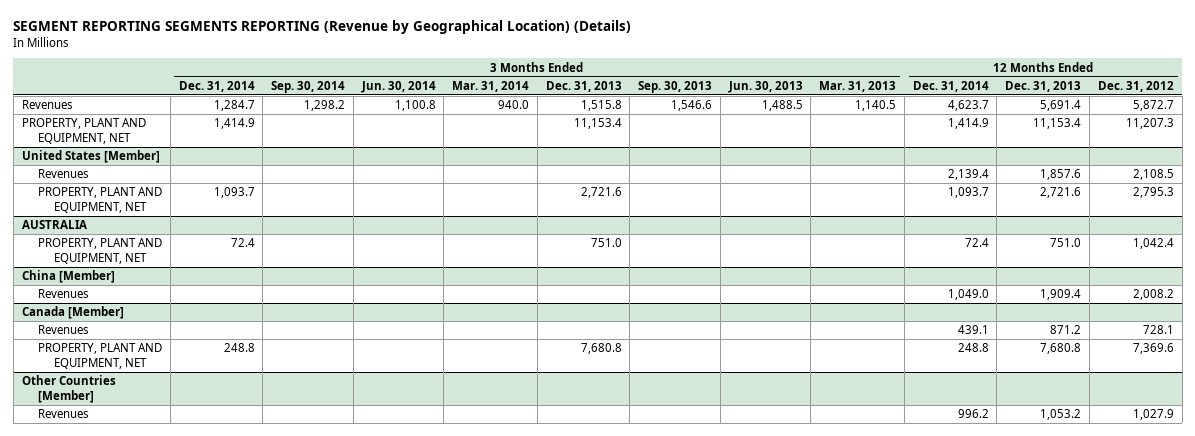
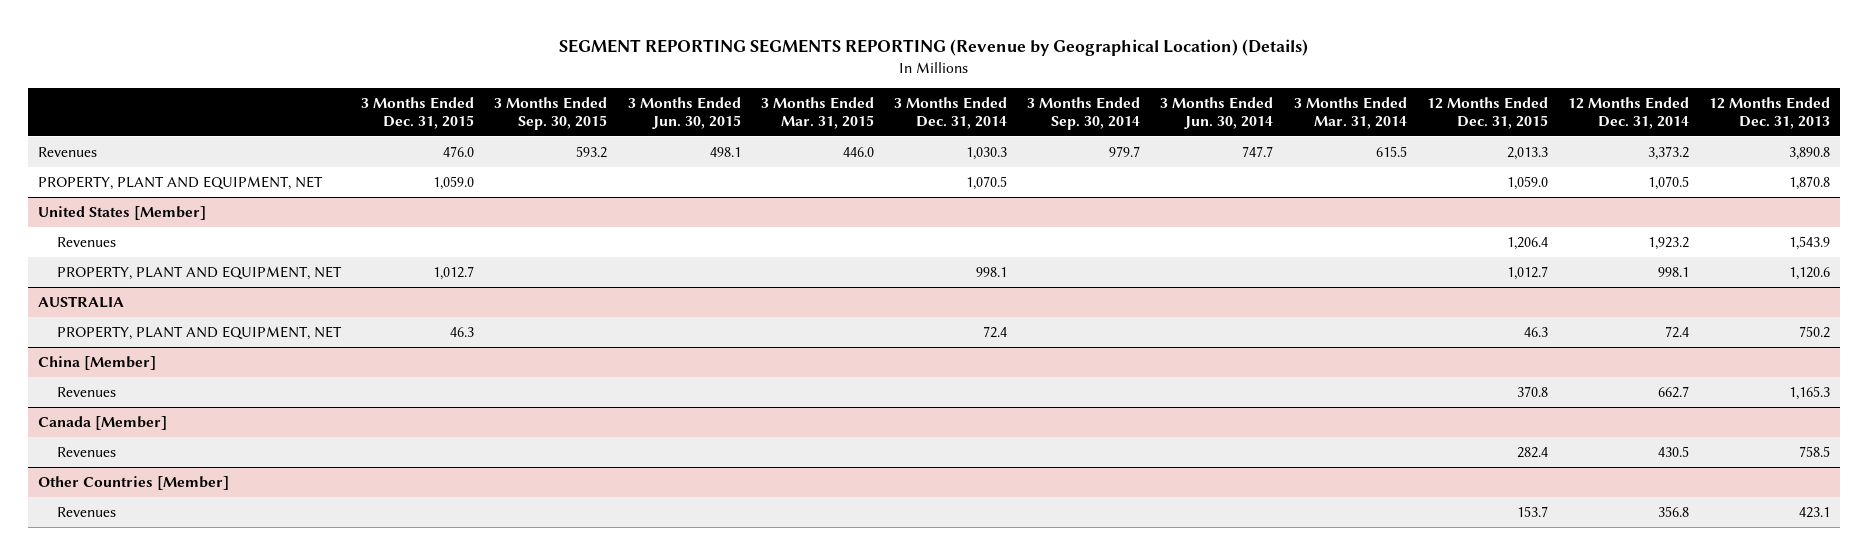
- | 3 Months Ended Dec. 31, 2014 | 3 Months Ended Sep. 30, 2014 | 3 Months Ended Jun. 30, 2014 | 3 Months Ended Mar. 31, 2014 | 3 Months Ended Dec. 31, 2013 | 3 Months Ended Sep. 30, 2013 | 3 Months Ended Jun. 30, 2013 | 3 Months Ended Mar. 31, 2013 | 12 Months Ended Dec. 31, 2014 | 12 Months Ended Dec. 31, 2013 | 12 Months Ended Dec. 31, 2012
+ | 3 Months Ended Dec. 31, 2015 | 3 Months Ended Sep. 30, 2015 | 3 Months Ended Jun. 30, 2015 | 3 Months Ended Mar. 31, 2015 | 3 Months Ended Dec. 31, 2014 | 3 Months Ended Sep. 30, 2014 | 3 Months Ended Jun. 30, 2014 | 3 Months Ended Mar. 31, 2014 | 12 Months Ended Dec. 31, 2015 | 12 Months Ended Dec. 31, 2014 | 12 Months Ended Dec. 31, 2013
- Revenues | 1,284.7 | 1,298.2 | 1,100.8 | 940.0 | 1,515.8 | 1,546.6 | 1,488.5 | 1,140.5 | 4,623.7 | 5,691.4 | 5,872.7
- PROPERTY, PLANT AND EQUIPMENT, NET | 1,414.9 | | | | 11,153.4 | | | | 1,414.9 | 11,153.4 | 11,207.3
+ Revenues | 476.0 | 593.2 | 498.1 | 446.0 | 1,030.3 | 979.7 | 747.7 | 615.5 | 2,013.3 | 3,373.2 | 3,890.8
+ PROPERTY, PLANT AND EQUIPMENT, NET | 1,059.0 | | | | 1,070.5 | | | | 1,059.0 | 1,070.5 | 1,870.8
@ United States [Member]
- Revenues | | | | | | | | | 2,139.4 | 1,857.6 | 2,108.5
- PROPERTY, PLANT AND EQUIPMENT, NET | 1,093.7 | | | | 2,721.6 | | | | 1,093.7 | 2,721.6 | 2,795.3
+ Revenues | | | | | | | | | 1,206.4 | 1,923.2 | 1,543.9
+ PROPERTY, PLANT AND EQUIPMENT, NET | 1,012.7 | | | | 998.1 | | | | 1,012.7 | 998.1 | 1,120.6
@ AUSTRALIA
- PROPERTY, PLANT AND EQUIPMENT, NET | 72.4 | | | | 751.0 | | | | 72.4 | 751.0 | 1,042.4
+ PROPERTY, PLANT AND EQUIPMENT, NET | 46.3 | | | | 72.4 | | | | 46.3 | 72.4 | 750.2
@ China [Member]
- Revenues | | | | | | | | | 1,049.0 | 1,909.4 | 2,008.2
+ Revenues | | | | | | | | | 370.8 | 662.7 | 1,165.3
@ Canada [Member]
- Revenues | | | | | | | | | 439.1 | 871.2 | 728.1
- PROPERTY, PLANT AND EQUIPMENT, NET | 248.8 | | | | 7,680.8 | | | | 248.8 | 7,680.8 | 7,369.6
+ Revenues | | | | | | | | | 282.4 | 430.5 | 758.5
@ Other Countries [Member]
- Revenues | | | | | | | | | 996.2 | 1,053.2 | 1,027.9
+ Revenues | | | | | | | | | 153.7 | 356.8 | 423.1

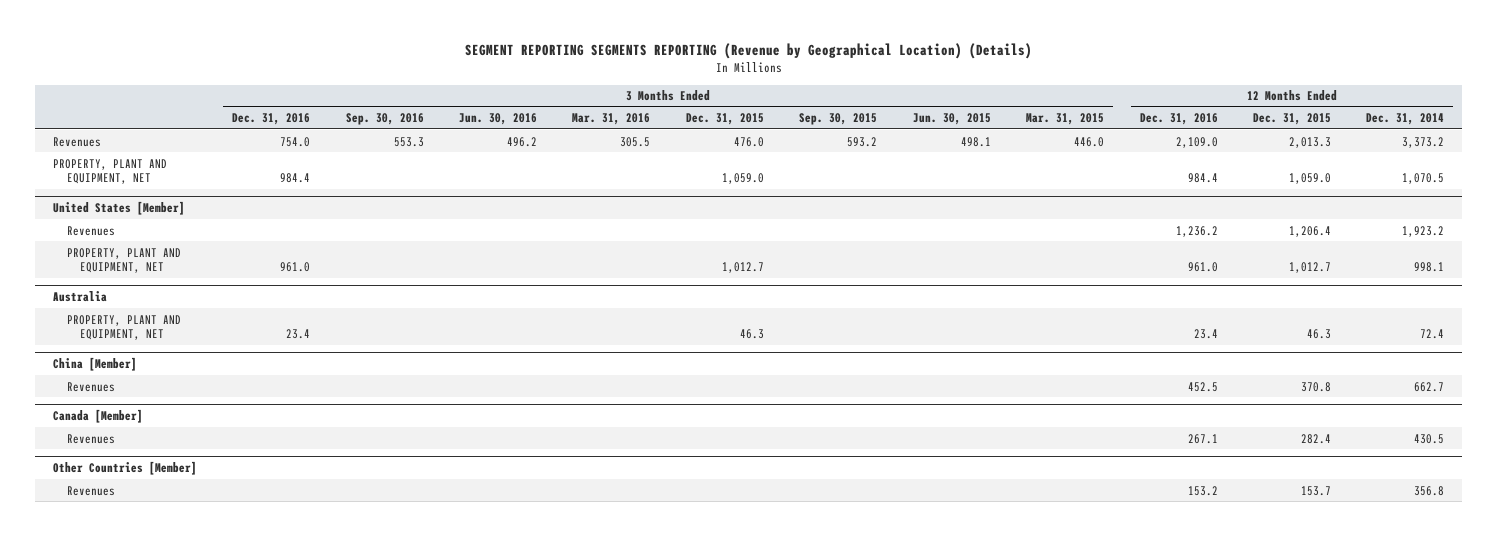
- | 3 Months Ended Dec. 31, 2015 | 3 Months Ended Sep. 30, 2015 | 3 Months Ended Jun. 30, 2015 | 3 Months Ended Mar. 31, 2015 | 3 Months Ended Dec. 31, 2014 | 3 Months Ended Sep. 30, 2014 | 3 Months Ended Jun. 30, 2014 | 3 Months Ended Mar. 31, 2014 | 12 Months Ended Dec. 31, 2015 | 12 Months Ended Dec. 31, 2014 | 12 Months Ended Dec. 31, 2013
+ | 3 Months Ended Dec. 31, 2016 | 3 Months Ended Sep. 30, 2016 | 3 Months Ended Jun. 30, 2016 | 3 Months Ended Mar. 31, 2016 | 3 Months Ended Dec. 31, 2015 | 3 Months Ended Sep. 30, 2015 | 3 Months Ended Jun. 30, 2015 | 3 Months Ended Mar. 31, 2015 | 12 Months Ended Dec. 31, 2016 | 12 Months Ended Dec. 31, 2015 | 12 Months Ended Dec. 31, 2014
- AUSTRALIA
+ Australia

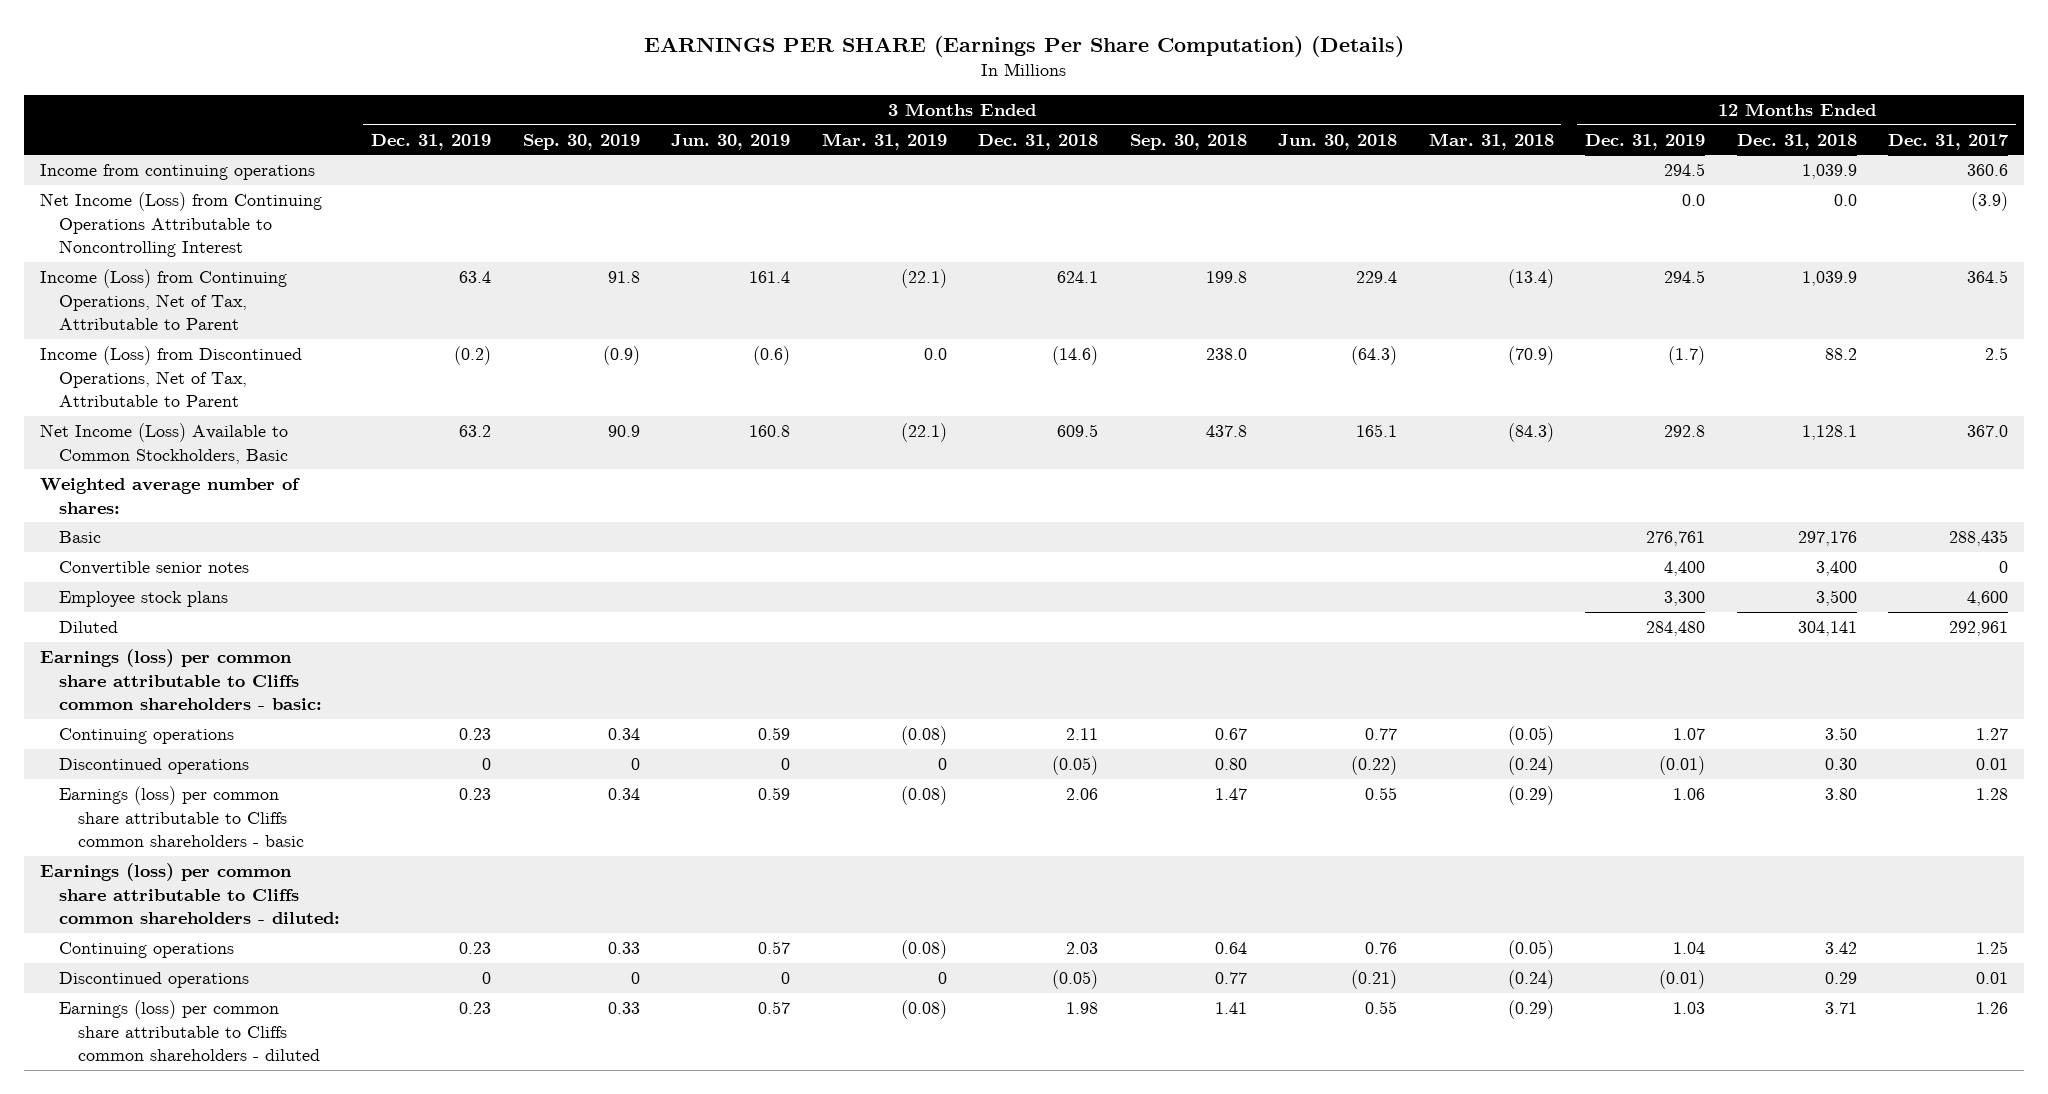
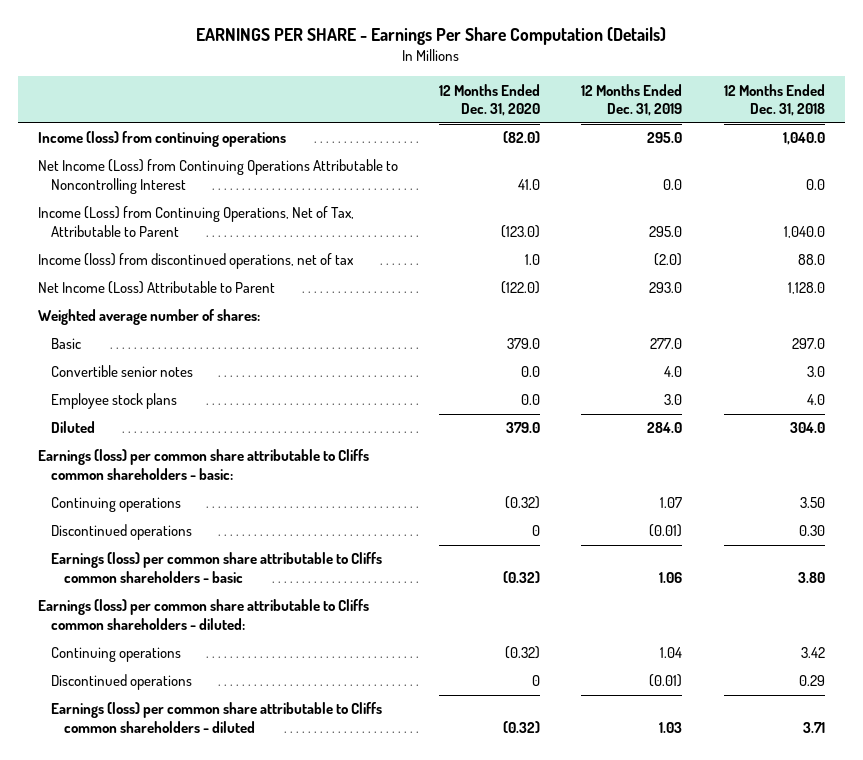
- EARNINGS PER SHARE (Earnings Per Share Computation) (Details)
+ EARNINGS PER SHARE - Earnings Per Share Computation (Details)
- | 3 Months Ended Dec. 31, 2019 | 3 Months Ended Sep. 30, 2019 | 3 Months Ended Jun. 30, 2019 | 3 Months Ended Mar. 31, 2019 | 3 Months Ended Dec. 31, 2018 | 3 Months Ended Sep. 30, 2018 | 3 Months Ended Jun. 30, 2018 | 3 Months Ended Mar. 31, 2018 | 12 Months Ended Dec. 31, 2019 | 12 Months Ended Dec. 31, 2018 | 12 Months Ended Dec. 31, 2017
+ | 12 Months Ended Dec. 31, 2020 | 12 Months Ended Dec. 31, 2019 | 12 Months Ended Dec. 31, 2018
- Income from continuing operations | | | | | | | | | 294.5 | 1,039.9 | 360.6
+ Income (loss) from continuing operations | (82.0) | 295.0 | 1,040.0
- Income (Loss) from Continuing Operations, Net of Tax, Attributable to Parent | 63.4 | 91.8 | 161.4 | (22.1) | 624.1 | 199.8 | 229.4 | (13.4) | 294.5 | 1,039.9 | 364.5
- Income (Loss) from Discontinued Operations, Net of Tax, Attributable to Parent | (0.2) | (0.9) | (0.6) | 0.0 | (14.6) | 238.0 | (64.3) | (70.9) | (1.7) | 88.2 | 2.5
- Net Income (Loss) Available to Common Stockholders, Basic | 63.2 | 90.9 | 160.8 | (22.1) | 609.5 | 437.8 | 165.1 | (84.3) | 292.8 | 1,128.1 | 367.0
+ Income (Loss) from Continuing Operations, Net of Tax, Attributable to Parent | (123.0) | 295.0 | 1,040.0
+ Income (loss) from discontinued operations, net of tax | 1.0 | (2.0) | 88.0
+ Net Income (Loss) Attributable to Parent | (122.0) | 293.0 | 1,128.0
- Basic | | | | | | | | | 276,761 | 297,176 | 288,435
- Convertible senior notes | | | | | | | | | 4,400 | 3,400 | 0
- Employee stock plans | | | | | | | | | 3,300 | 3,500 | 4,600
- Diluted | | | | | | | | | 284,480 | 304,141 | 292,961
+ Basic | 379.0 | 277.0 | 297.0
+ Convertible senior notes | 0.0 | 4.0 | 3.0
+ Employee stock plans | 0.0 | 3.0 | 4.0
+ Diluted | 379.0 | 284.0 | 304.0

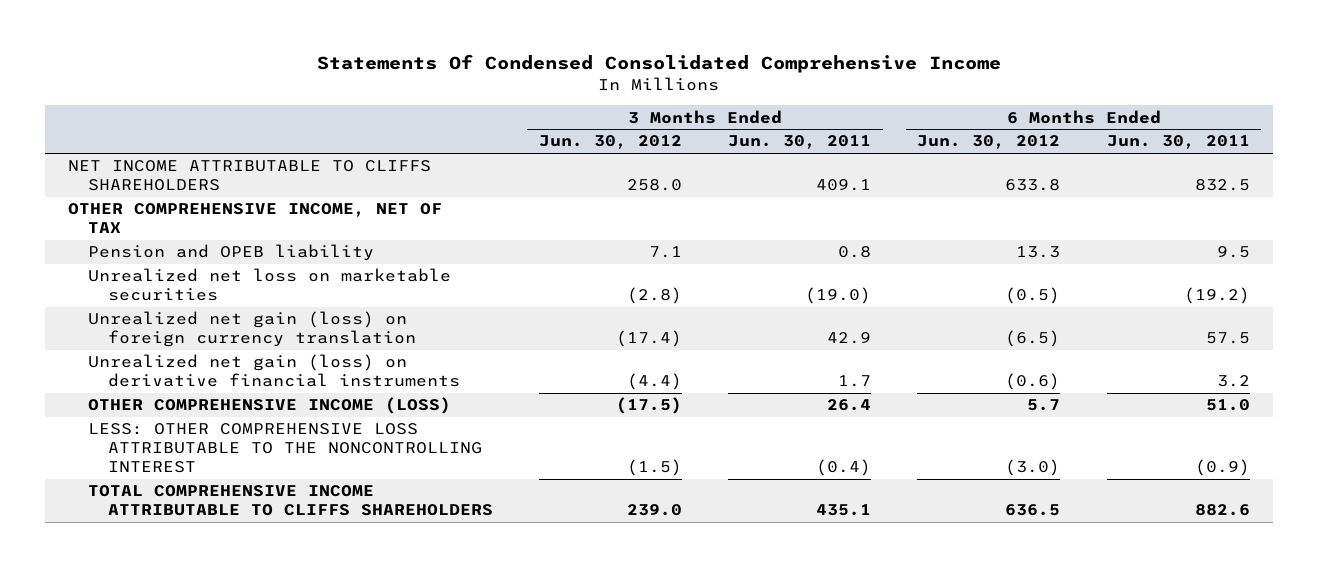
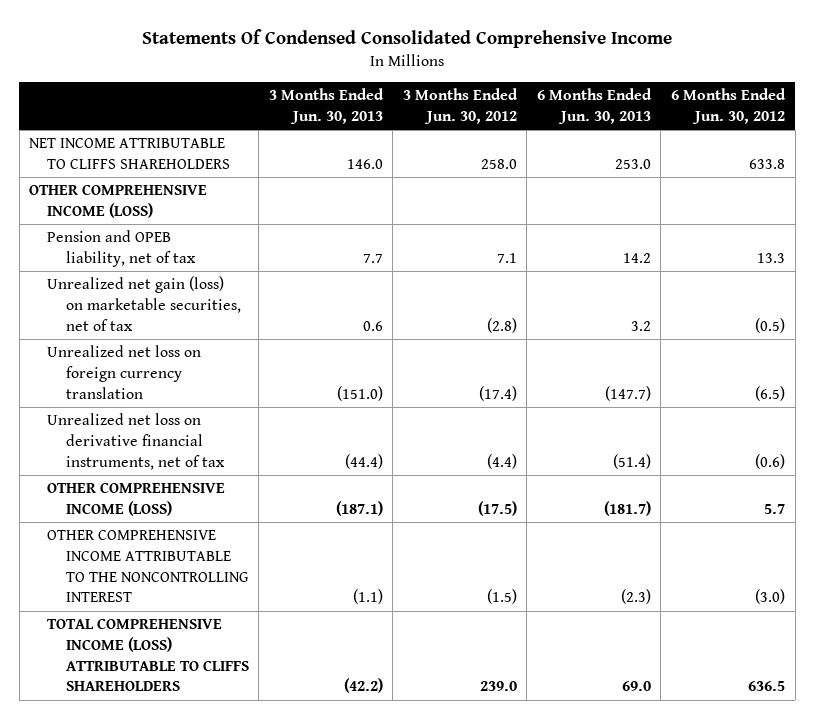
- | 3 Months Ended Jun. 30, 2012 | 3 Months Ended Jun. 30, 2011 | 6 Months Ended Jun. 30, 2012 | 6 Months Ended Jun. 30, 2011
+ | 3 Months Ended Jun. 30, 2013 | 3 Months Ended Jun. 30, 2012 | 6 Months Ended Jun. 30, 2013 | 6 Months Ended Jun. 30, 2012
- OTHER COMPREHENSIVE INCOME, NET OF TAX
- Pension and OPEB liability | 7.1 | 0.8 | 13.3 | 9.5
- Unrealized net loss on marketable securities | (2.8) | (19.0) | (0.5) | (19.2)
- Unrealized net gain (loss) on foreign currency translation | (17.4) | 42.9 | (6.5) | 57.5
- Unrealized net gain (loss) on derivative financial instruments | (4.4) | 1.7 | (0.6) | 3.2
+ OTHER COMPREHENSIVE INCOME (LOSS)
+ Pension and OPEB liability, net of tax | 7.7 | 7.1 | 14.2 | 13.3
+ Unrealized net gain (loss) on marketable securities, net of tax | 0.6 | (2.8) | 3.2 | (0.5)
+ Unrealized net loss on foreign currency translation | (151.0) | (17.4) | (147.7) | (6.5)
+ Unrealized net loss on derivative financial instruments, net of tax | (44.4) | (4.4) | (51.4) | (0.6)
- LESS: OTHER COMPREHENSIVE LOSS ATTRIBUTABLE TO THE NONCONTROLLING INTEREST | (1.5) | (0.4) | (3.0) | (0.9)
- TOTAL COMPREHENSIVE INCOME ATTRIBUTABLE TO CLIFFS SHAREHOLDERS | 239.0 | 435.1 | 636.5 | 882.6
+ OTHER COMPREHENSIVE INCOME ATTRIBUTABLE TO THE NONCONTROLLING INTEREST | (1.1) | (1.5) | (2.3) | (3.0)
+ TOTAL COMPREHENSIVE INCOME (LOSS) ATTRIBUTABLE TO CLIFFS SHAREHOLDERS | (42.2) | 239.0 | 69.0 | 636.5

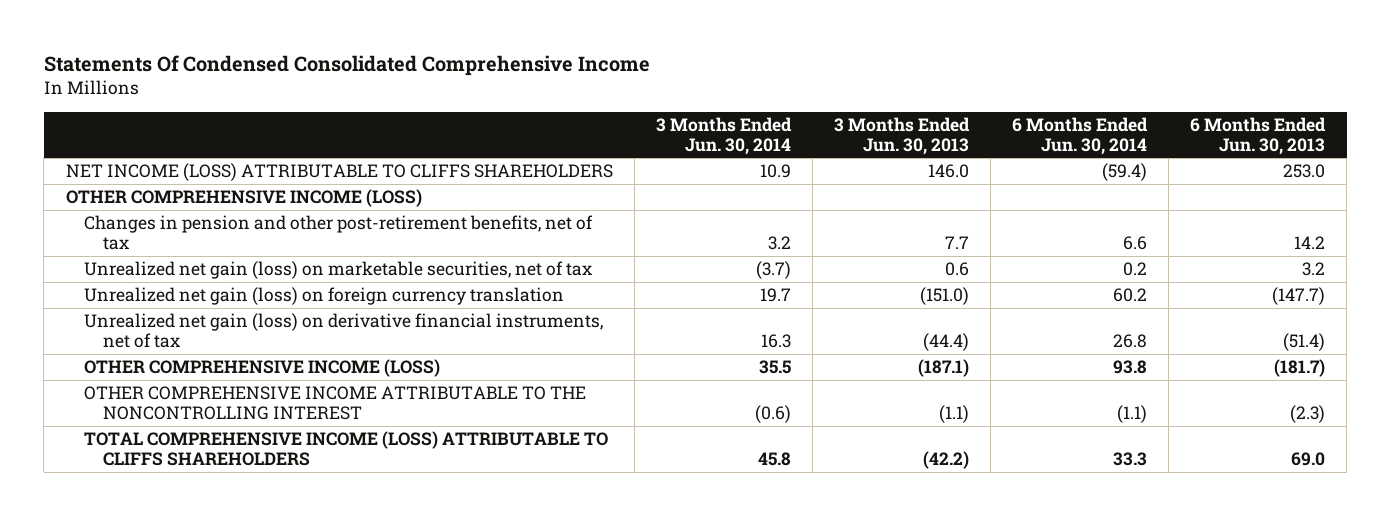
- | 3 Months Ended Jun. 30, 2013 | 3 Months Ended Jun. 30, 2012 | 6 Months Ended Jun. 30, 2013 | 6 Months Ended Jun. 30, 2012
+ | 3 Months Ended Jun. 30, 2014 | 3 Months Ended Jun. 30, 2013 | 6 Months Ended Jun. 30, 2014 | 6 Months Ended Jun. 30, 2013
- NET INCOME ATTRIBUTABLE TO CLIFFS SHAREHOLDERS | 146.0 | 258.0 | 253.0 | 633.8
+ NET INCOME (LOSS) ATTRIBUTABLE TO CLIFFS SHAREHOLDERS | 10.9 | 146.0 | (59.4) | 253.0
- Pension and OPEB liability, net of tax | 7.7 | 7.1 | 14.2 | 13.3
+ Changes in pension and other post-retirement benefits, net of tax | 3.2 | 7.7 | 6.6 | 14.2
- Unrealized net loss on foreign currency translation | (151.0) | (17.4) | (147.7) | (6.5)
- Unrealized net loss on derivative financial instruments, net of tax | (44.4) | (4.4) | (51.4) | (0.6)
+ Unrealized net gain (loss) on foreign currency translation | 19.7 | (151.0) | 60.2 | (147.7)
+ Unrealized net gain (loss) on derivative financial instruments, net of tax | 16.3 | (44.4) | 26.8 | (51.4)

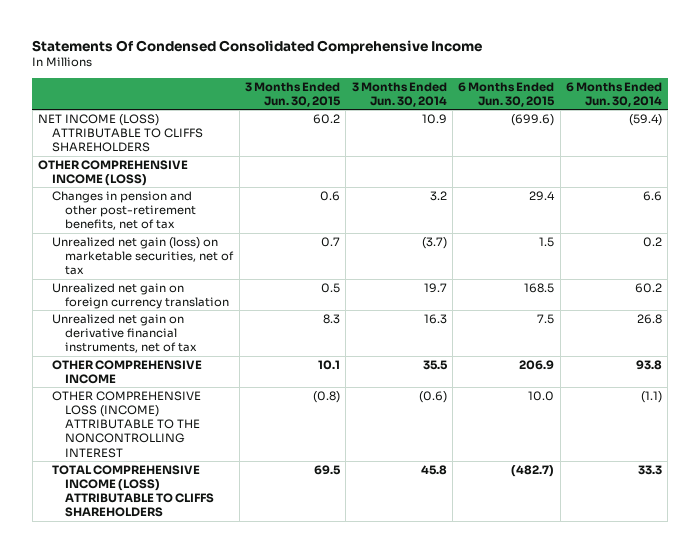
- | 3 Months Ended Jun. 30, 2014 | 3 Months Ended Jun. 30, 2013 | 6 Months Ended Jun. 30, 2014 | 6 Months Ended Jun. 30, 2013
+ | 3 Months Ended Jun. 30, 2015 | 3 Months Ended Jun. 30, 2014 | 6 Months Ended Jun. 30, 2015 | 6 Months Ended Jun. 30, 2014
- Unrealized net gain (loss) on foreign currency translation | 19.7 | (151.0) | 60.2 | (147.7)
- Unrealized net gain (loss) on derivative financial instruments, net of tax | 16.3 | (44.4) | 26.8 | (51.4)
- OTHER COMPREHENSIVE INCOME (LOSS) | 35.5 | (187.1) | 93.8 | (181.7)
- OTHER COMPREHENSIVE INCOME ATTRIBUTABLE TO THE NONCONTROLLING INTEREST | (0.6) | (1.1) | (1.1) | (2.3)
+ Unrealized net gain on foreign currency translation | 0.5 | 19.7 | 168.5 | 60.2
+ Unrealized net gain on derivative financial instruments, net of tax | 8.3 | 16.3 | 7.5 | 26.8
+ OTHER COMPREHENSIVE INCOME | 10.1 | 35.5 | 206.9 | 93.8
+ OTHER COMPREHENSIVE LOSS (INCOME) ATTRIBUTABLE TO THE NONCONTROLLING INTEREST | (0.8) | (0.6) | 10.0 | (1.1)

